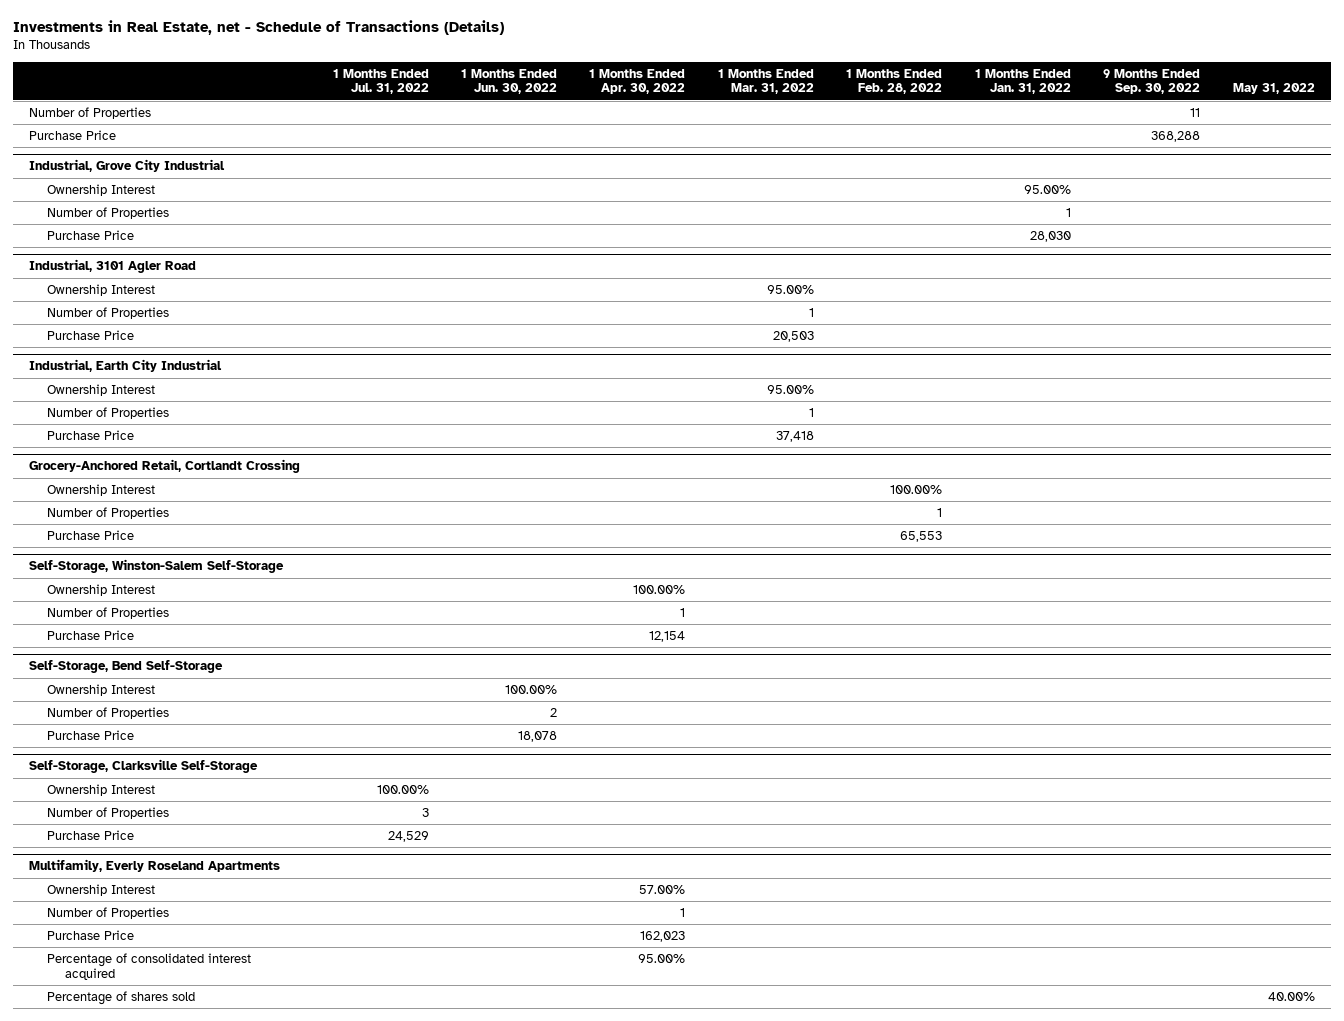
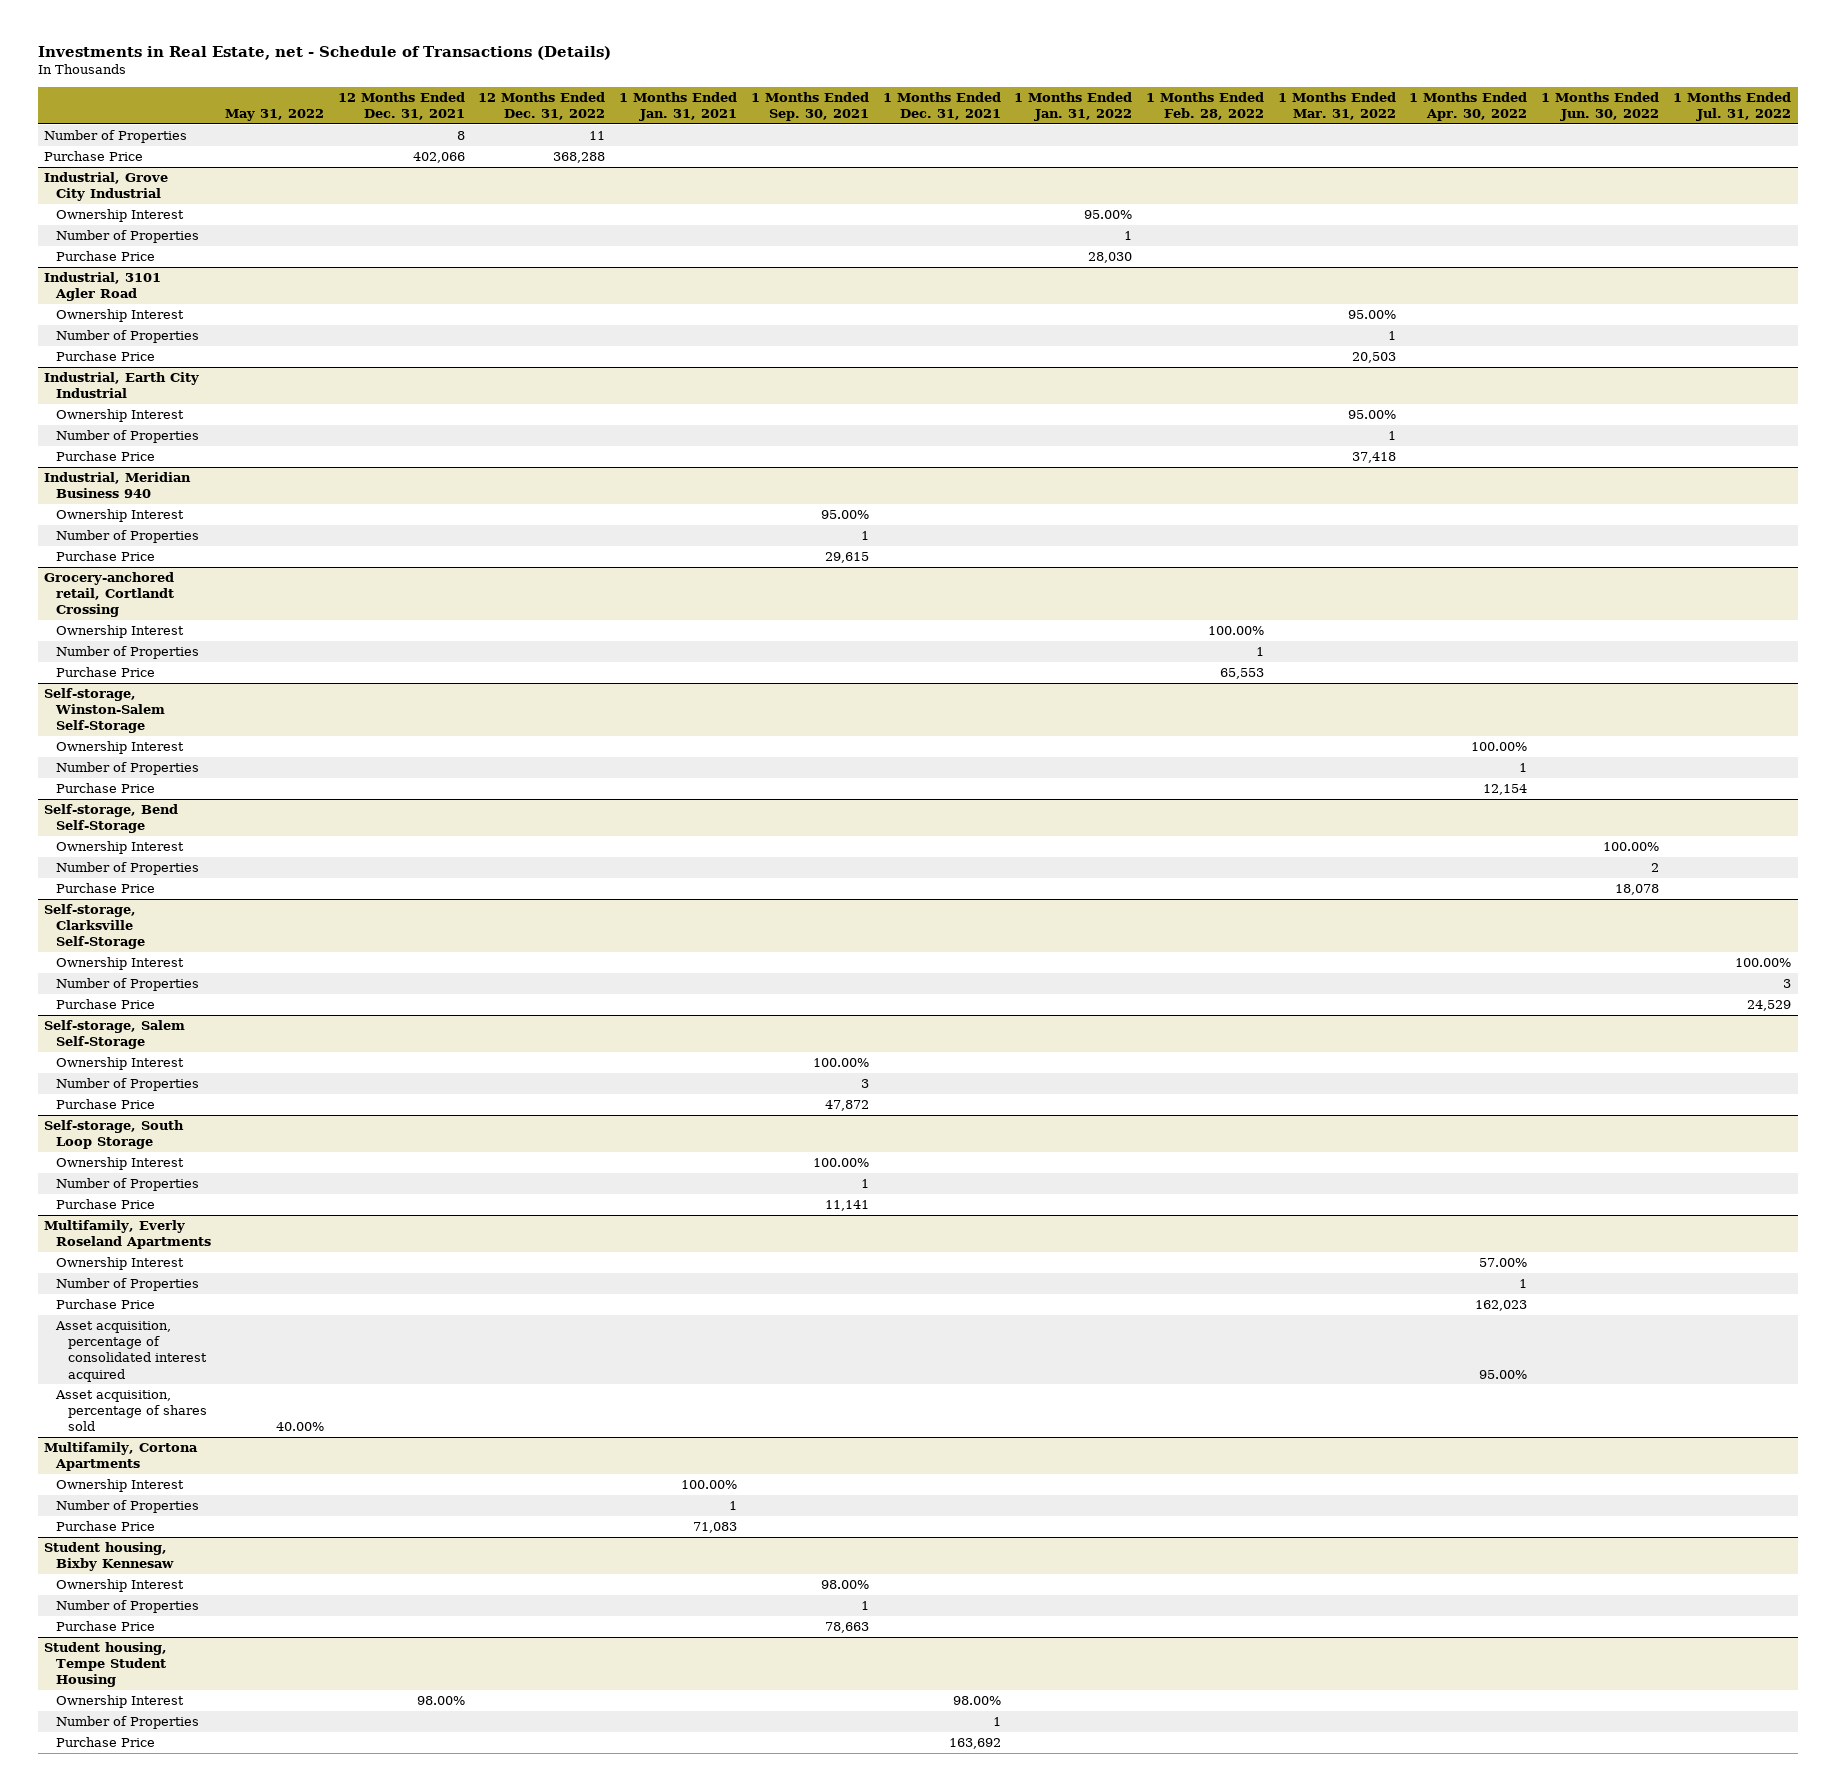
- | 1 Months Ended Jul. 31, 2022 | 1 Months Ended Jun. 30, 2022 | 1 Months Ended Apr. 30, 2022 | 1 Months Ended Mar. 31, 2022 | 1 Months Ended Feb. 28, 2022 | 1 Months Ended Jan. 31, 2022 | 9 Months Ended Sep. 30, 2022 | May 31, 2022
+ | May 31, 2022 | 12 Months Ended Dec. 31, 2021 | 12 Months Ended Dec. 31, 2022 | 1 Months Ended Jan. 31, 2021 | 1 Months Ended Sep. 30, 2021 | 1 Months Ended Dec. 31, 2021 | 1 Months Ended Jan. 31, 2022 | 1 Months Ended Feb. 28, 2022 | 1 Months Ended Mar. 31, 2022 | 1 Months Ended Apr. 30, 2022 | 1 Months Ended Jun. 30, 2022 | 1 Months Ended Jul. 31, 2022
- Grocery-Anchored Retail, Cortlandt Crossing
+ Industrial, Meridian Business 940
+ Ownership Interest | | | | | 95.00% | | | | | | |
+ Number of Properties | | | | | 1 | | | | | | |
+ Purchase Price | | | | | 29,615 | | | | | | |
+ Grocery-anchored retail, Cortlandt Crossing
- Self-Storage, Winston-Salem Self-Storage
+ Self-storage, Winston-Salem Self-Storage
- Self-Storage, Bend Self-Storage
+ Self-storage, Bend Self-Storage
- Self-Storage, Clarksville Self-Storage
+ Self-storage, Clarksville Self-Storage
+ Self-storage, Salem Self-Storage
+ Ownership Interest | | | | | 100.00% | | | | | | |
+ Number of Properties | | | | | 3 | | | | | | |
+ Purchase Price | | | | | 47,872 | | | | | | |
+ Self-storage, South Loop Storage
+ Ownership Interest | | | | | 100.00% | | | | | | |
+ Number of Properties | | | | | 1 | | | | | | |
+ Purchase Price | | | | | 11,141 | | | | | | |
@ Multifamily, Everly Roseland Apartments
- Percentage of consolidated interest acquired | | | 95.00% | | | | |
- Percentage of shares sold | | | | | | | | 40.00%
+ Asset acquisition, percentage of consolidated interest acquired | | | | | | | | | | 95.00% | |
+ Asset acquisition, percentage of shares sold | 40.00% | | | | | | | | | | |
+ Multifamily, Cortona Apartments
+ Ownership Interest | | | | 100.00% | | | | | | | |
+ Number of Properties | | | | 1 | | | | | | | |
+ Purchase Price | | | | 71,083 | | | | | | | |
+ Student housing, Bixby Kennesaw
+ Ownership Interest | | | | | 98.00% | | | | | | |
+ Number of Properties | | | | | 1 | | | | | | |
+ Purchase Price | | | | | 78,663 | | | | | | |
+ Student housing, Tempe Student Housing
+ Ownership Interest | | 98.00% | | | | 98.00% | | | | | |
+ Number of Properties | | | | | | 1 | | | | | |
+ Purchase Price | | | | | | 163,692 | | | | | |

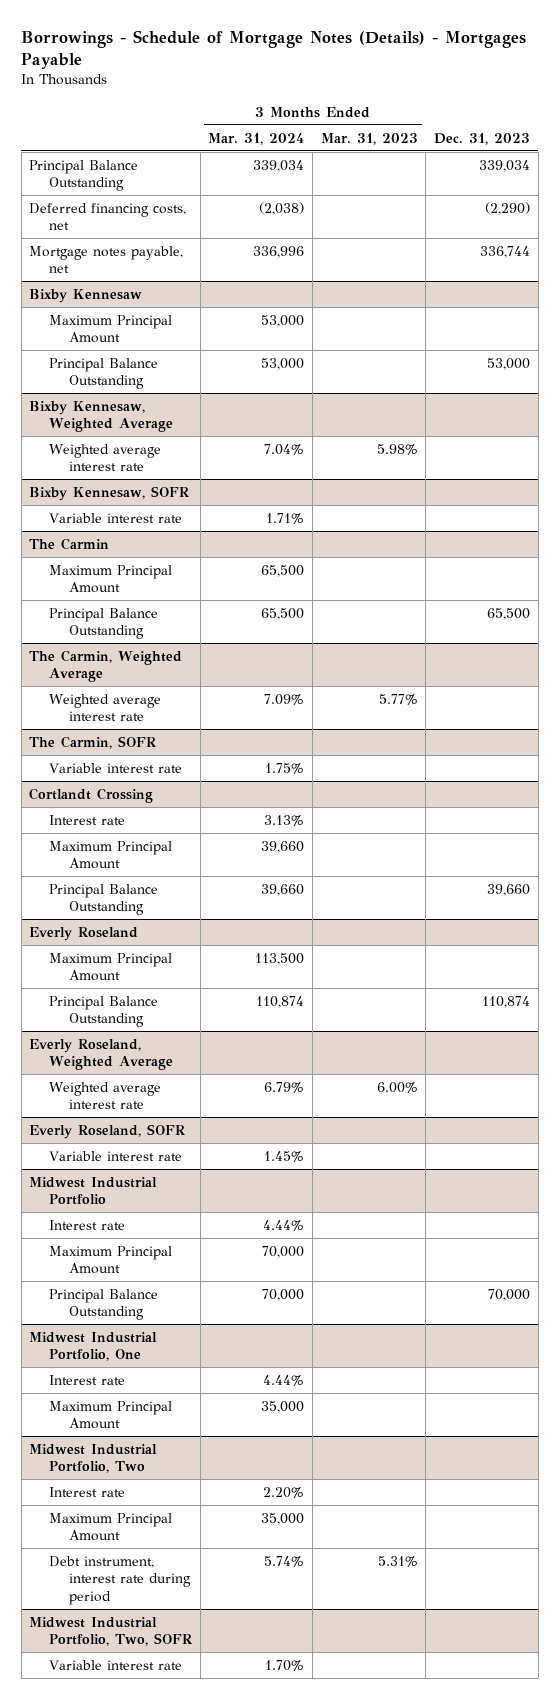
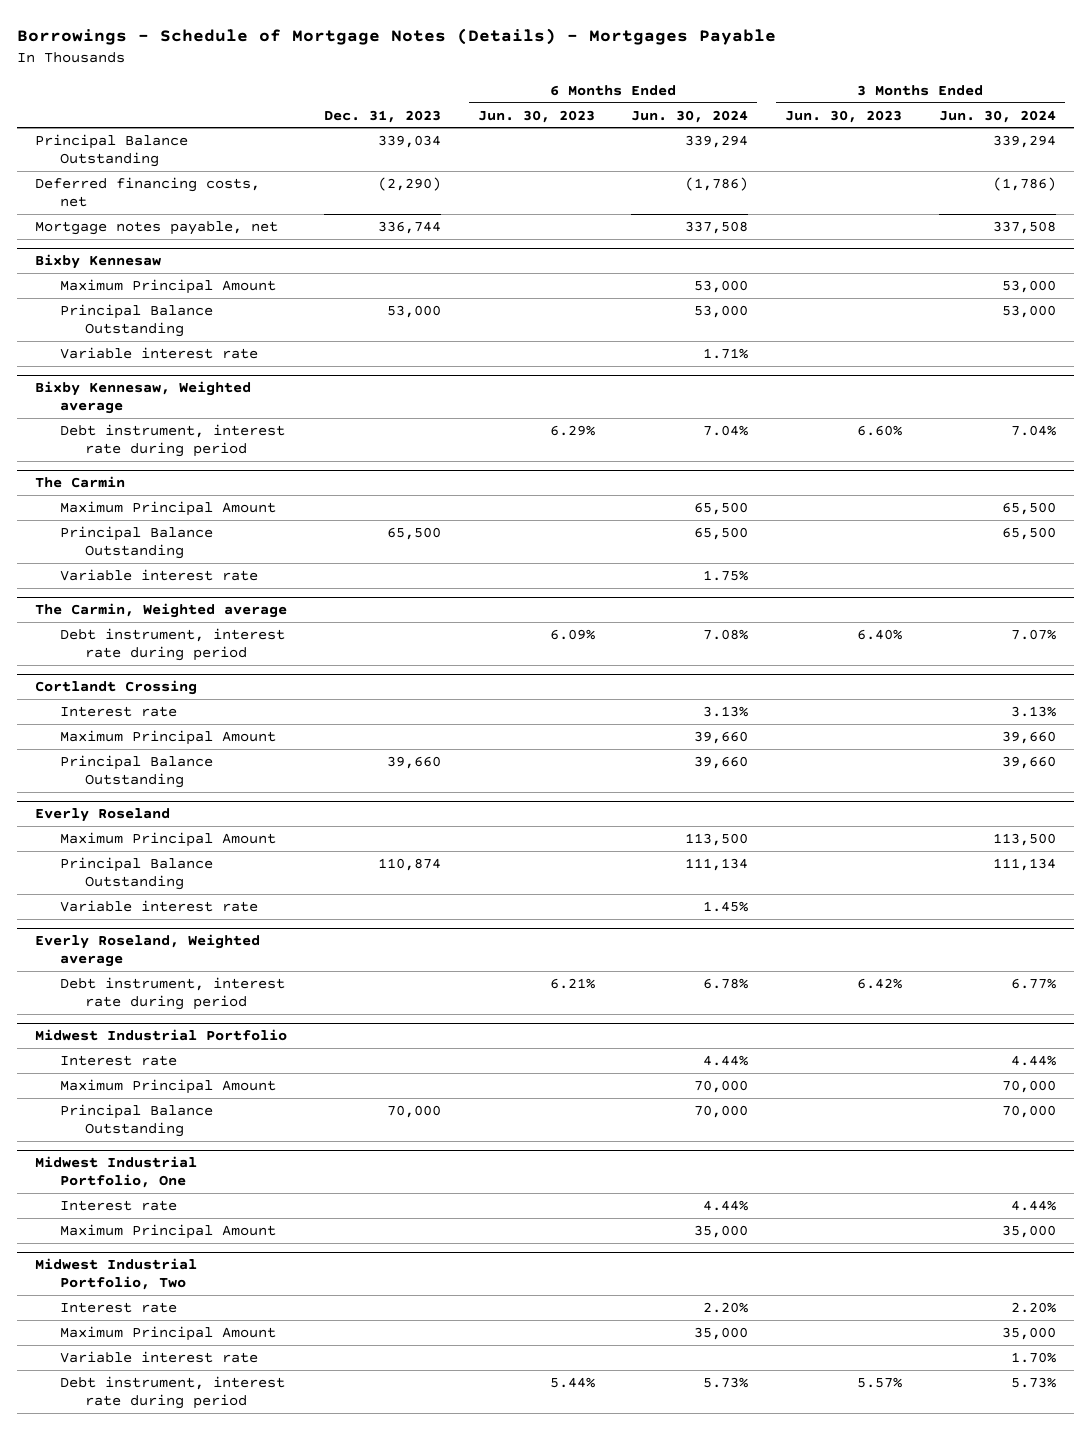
- | 3 Months Ended Mar. 31, 2024 | 3 Months Ended Mar. 31, 2023 | Dec. 31, 2023
+ | Dec. 31, 2023 | 6 Months Ended Jun. 30, 2023 | 6 Months Ended Jun. 30, 2024 | 3 Months Ended Jun. 30, 2023 | 3 Months Ended Jun. 30, 2024
- Bixby Kennesaw, Weighted Average
- Weighted average interest rate | 7.04% | 5.98% |
- Bixby Kennesaw, SOFR
- Variable interest rate | 1.71% | |
@ Bixby Kennesaw
+ Variable interest rate | | | 1.71% | |
+ Bixby Kennesaw, Weighted average
+ Debt instrument, interest rate during period | | 6.29% | 7.04% | 6.60% | 7.04%
- The Carmin, Weighted Average
- Weighted average interest rate | 7.09% | 5.77% |
- The Carmin, SOFR
- Variable interest rate | 1.75% | |
@ The Carmin
+ Variable interest rate | | | 1.75% | |
+ The Carmin, Weighted average
+ Debt instrument, interest rate during period | | 6.09% | 7.08% | 6.40% | 7.07%
- Everly Roseland, Weighted Average
- Weighted average interest rate | 6.79% | 6.00% |
- Everly Roseland, SOFR
- Variable interest rate | 1.45% | |
@ Everly Roseland
+ Variable interest rate | | | 1.45% | |
+ Everly Roseland, Weighted average
+ Debt instrument, interest rate during period | | 6.21% | 6.78% | 6.42% | 6.77%
@ Midwest Industrial Portfolio, Two
+ Variable interest rate | | | | | 1.70%
- Midwest Industrial Portfolio, Two, SOFR
- Variable interest rate | 1.70% | |

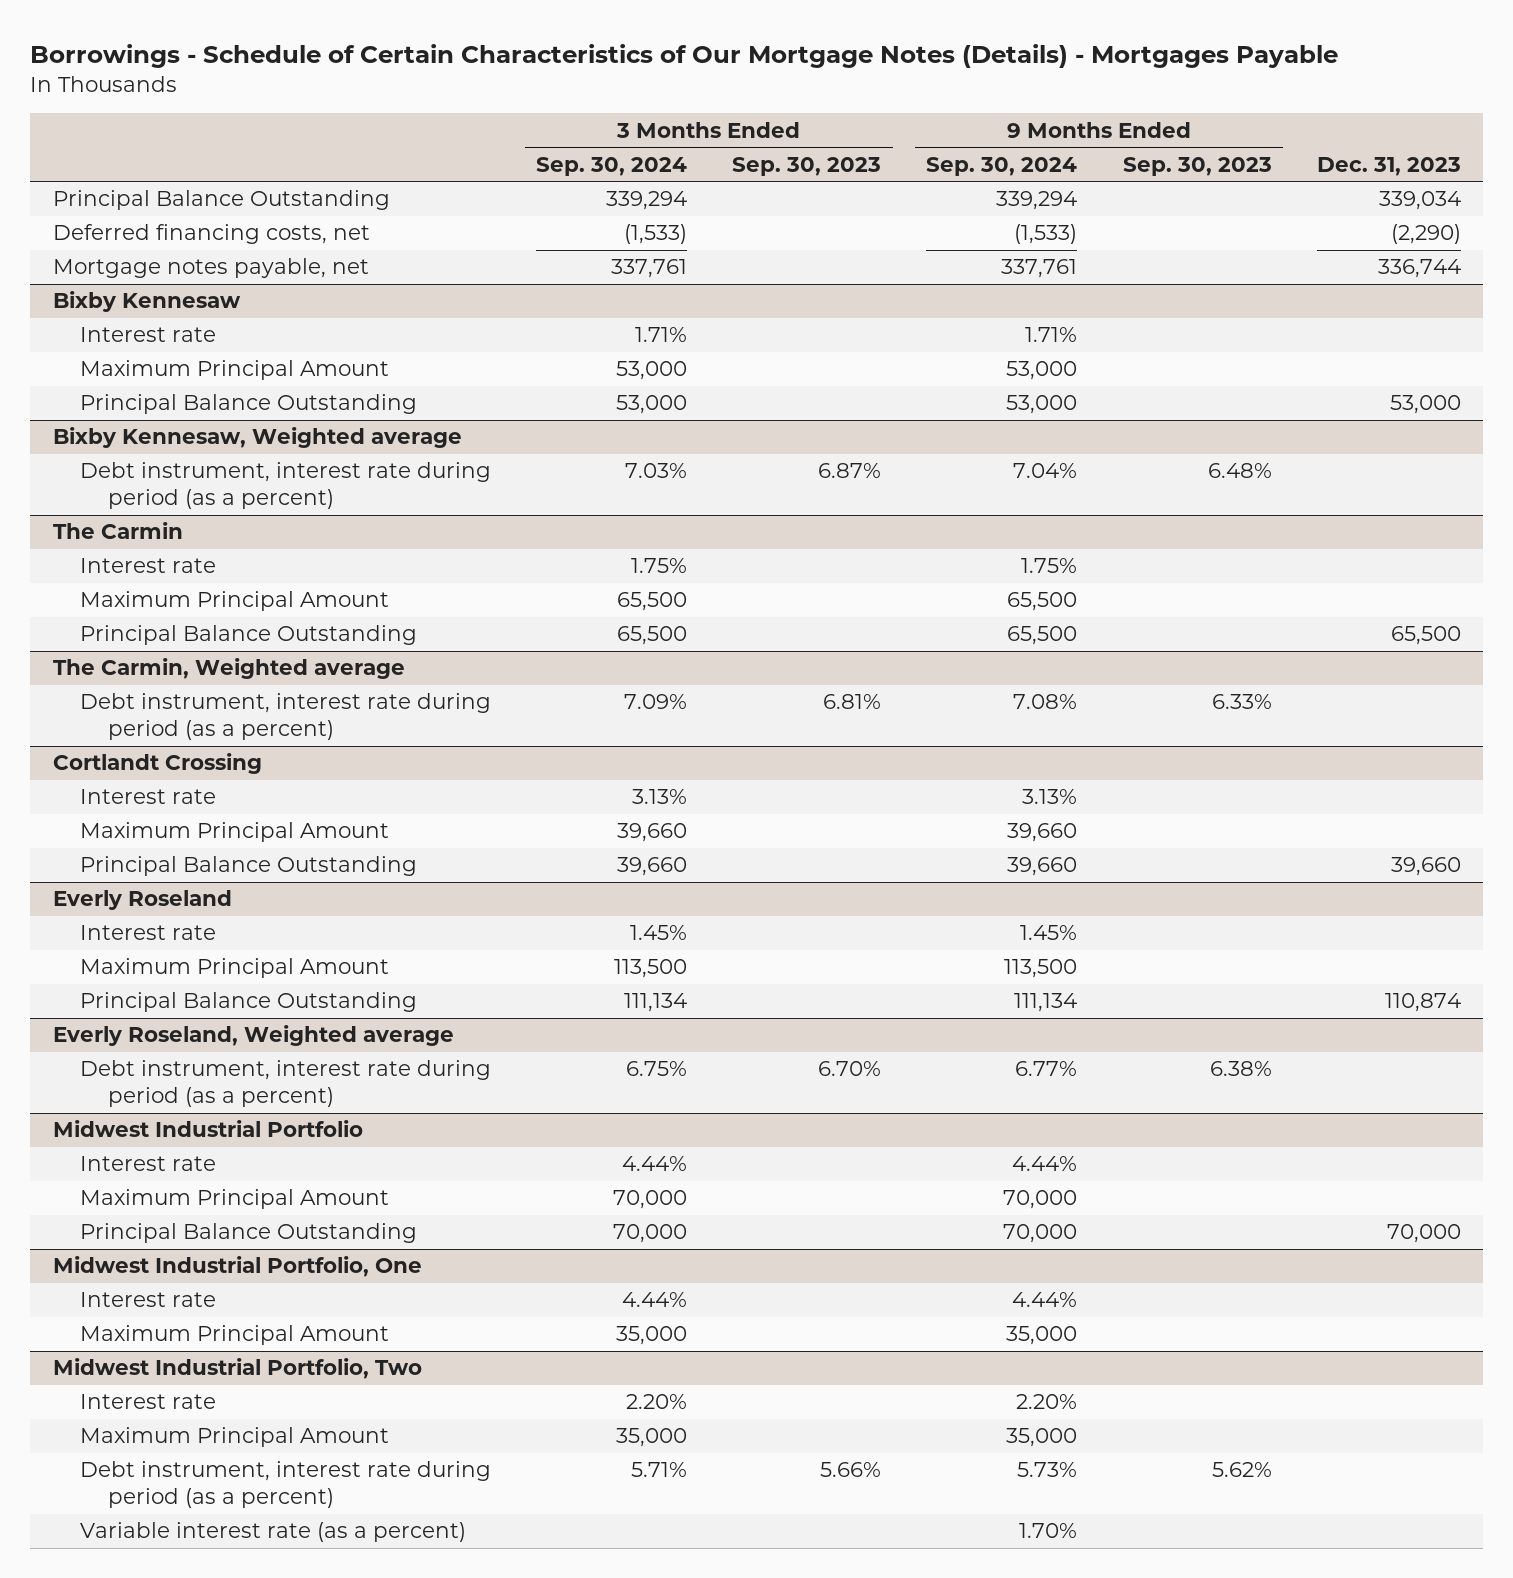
- Borrowings - Schedule of Mortgage Notes (Details) - Mortgages Payable
+ Borrowings - Schedule of Certain Characteristics of Our Mortgage Notes (Details) - Mortgages Payable
- | Dec. 31, 2023 | 6 Months Ended Jun. 30, 2023 | 6 Months Ended Jun. 30, 2024 | 3 Months Ended Jun. 30, 2023 | 3 Months Ended Jun. 30, 2024
+ | 3 Months Ended Sep. 30, 2024 | 3 Months Ended Sep. 30, 2023 | 9 Months Ended Sep. 30, 2024 | 9 Months Ended Sep. 30, 2023 | Dec. 31, 2023
@ Bixby Kennesaw
+ Interest rate | 1.71% | | 1.71% | |
- Variable interest rate | | | 1.71% | |
@ Bixby Kennesaw, Weighted average
- Debt instrument, interest rate during period | | 6.29% | 7.04% | 6.60% | 7.04%
+ Debt instrument, interest rate during period (as a percent) | 7.03% | 6.87% | 7.04% | 6.48% |
@ The Carmin
+ Interest rate | 1.75% | | 1.75% | |
- Variable interest rate | | | 1.75% | |
@ The Carmin, Weighted average
- Debt instrument, interest rate during period | | 6.09% | 7.08% | 6.40% | 7.07%
+ Debt instrument, interest rate during period (as a percent) | 7.09% | 6.81% | 7.08% | 6.33% |
@ Everly Roseland
+ Interest rate | 1.45% | | 1.45% | |
- Variable interest rate | | | 1.45% | |
@ Everly Roseland, Weighted average
- Debt instrument, interest rate during period | | 6.21% | 6.78% | 6.42% | 6.77%
+ Debt instrument, interest rate during period (as a percent) | 6.75% | 6.70% | 6.77% | 6.38% |
@ Midwest Industrial Portfolio, Two
- Variable interest rate | | | | | 1.70%
- Debt instrument, interest rate during period | | 5.44% | 5.73% | 5.57% | 5.73%
+ Debt instrument, interest rate during period (as a percent) | 5.71% | 5.66% | 5.73% | 5.62% |
+ Variable interest rate (as a percent) | | | 1.70% | |

